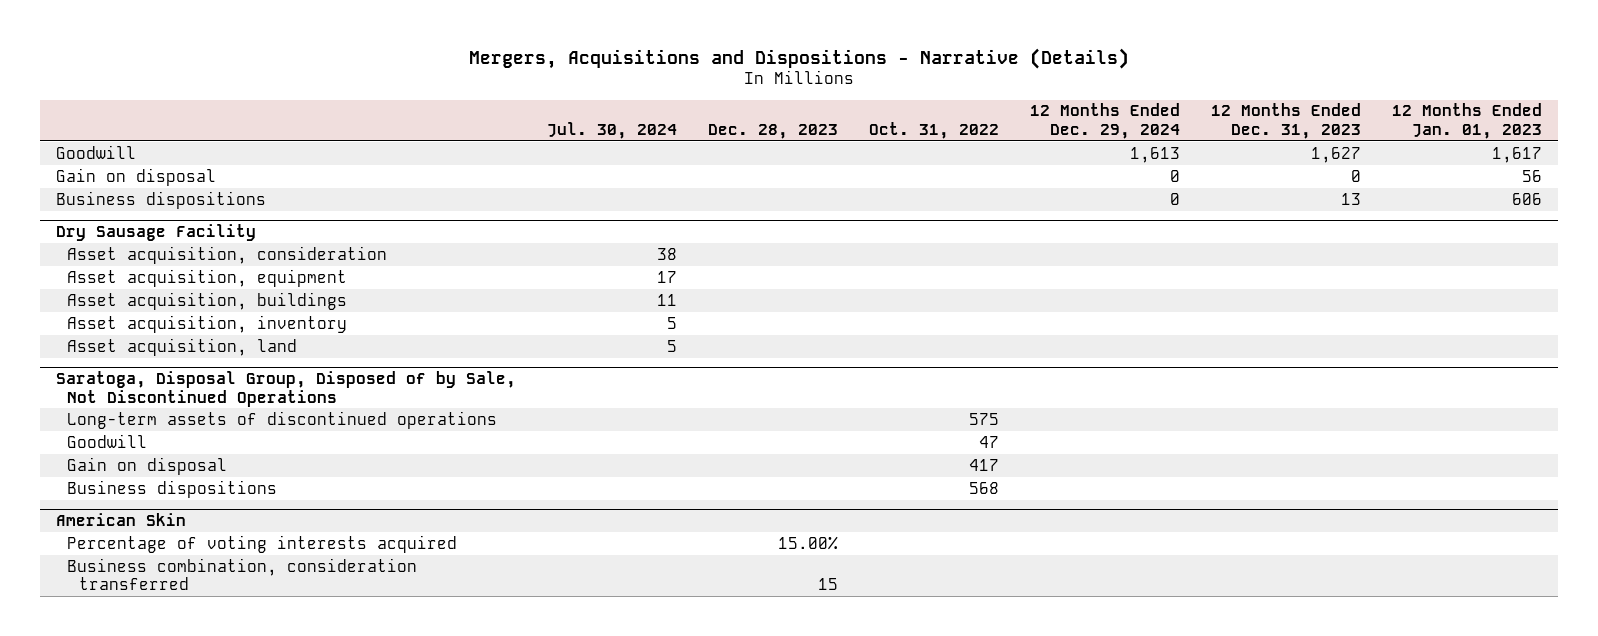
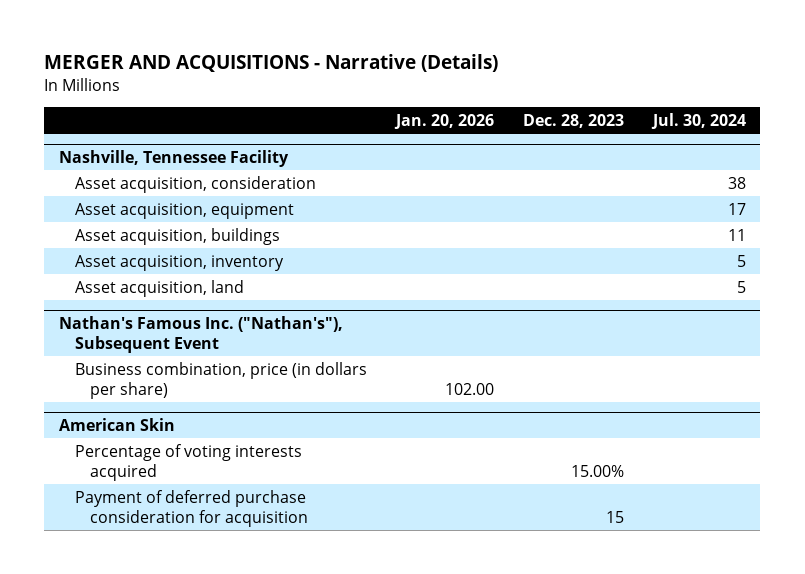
- Mergers, Acquisitions and Dispositions - Narrative (Details)
+ MERGER AND ACQUISITIONS - Narrative (Details)
- | Jul. 30, 2024 | Dec. 28, 2023 | Oct. 31, 2022 | 12 Months Ended Dec. 29, 2024 | 12 Months Ended Dec. 31, 2023 | 12 Months Ended Jan. 01, 2023
+ | Jan. 20, 2026 | Dec. 28, 2023 | Jul. 30, 2024
- Goodwill | | | | 1,613 | 1,627 | 1,617
- Gain on disposal | | | | 0 | 0 | 56
- Business dispositions | | | | 0 | 13 | 606
- Dry Sausage Facility
+ Nashville, Tennessee Facility
- Saratoga, Disposal Group, Disposed of by Sale, Not Discontinued Operations
- Long-term assets of discontinued operations | | | 575 | | |
- Goodwill | | | 47 | | |
- Gain on disposal | | | 417 | | |
- Business dispositions | | | 568 | | |
+ Nathan's Famous Inc. ("Nathan's"), Subsequent Event
+ Business combination, price (in dollars per share) | 102.00 | |
@ American Skin
- Business combination, consideration transferred | | 15 | | | |
+ Payment of deferred purchase consideration for acquisition | | 15 |

